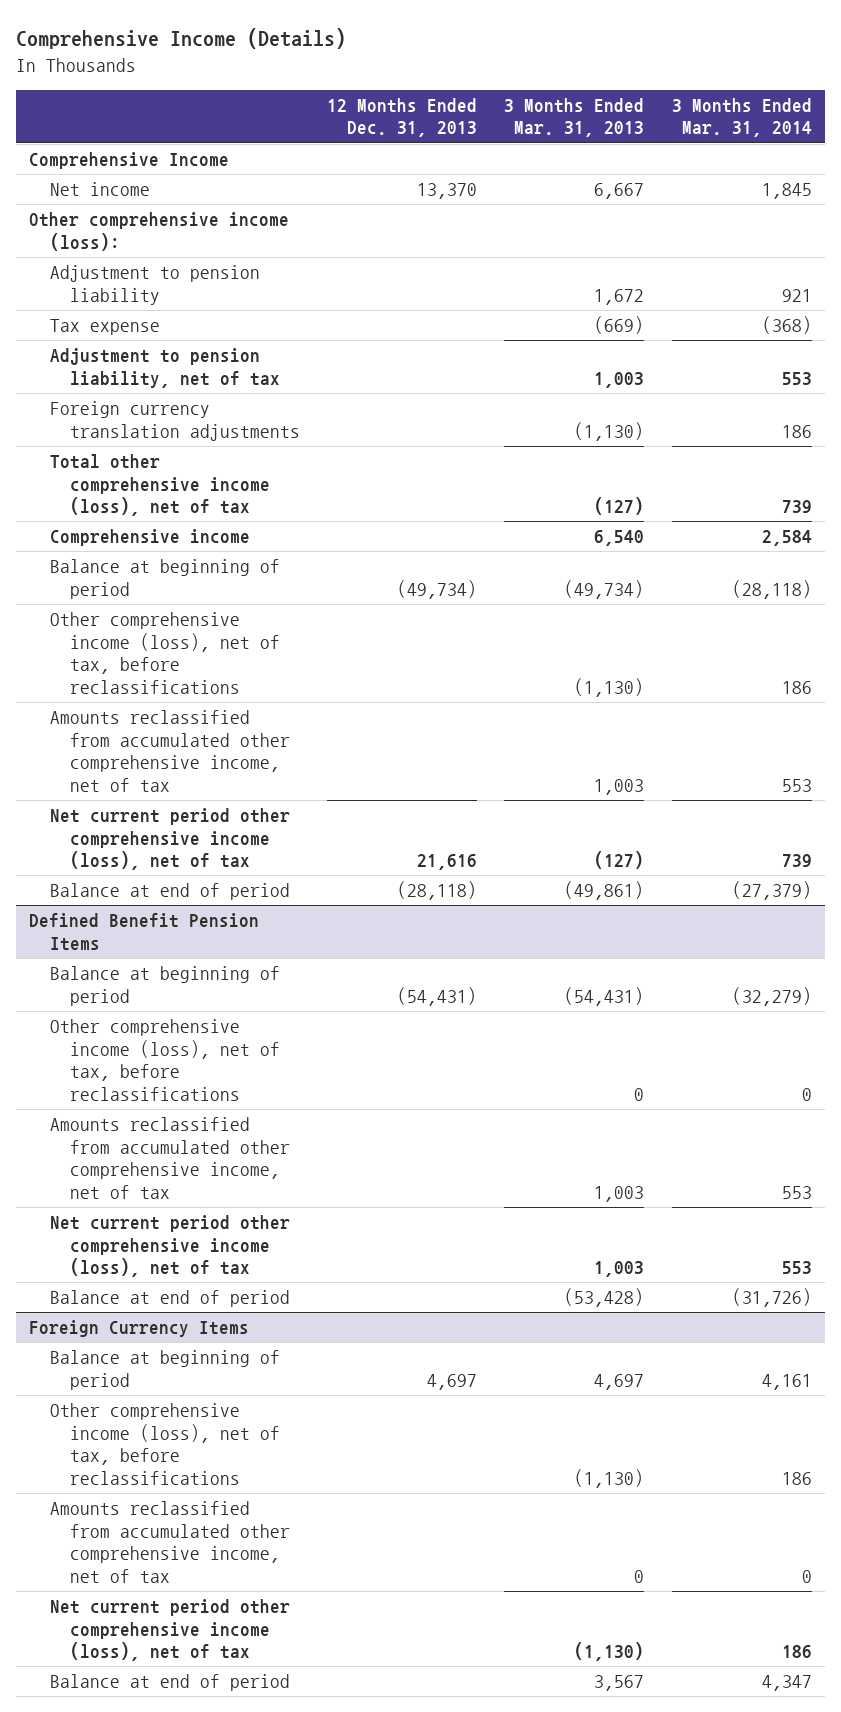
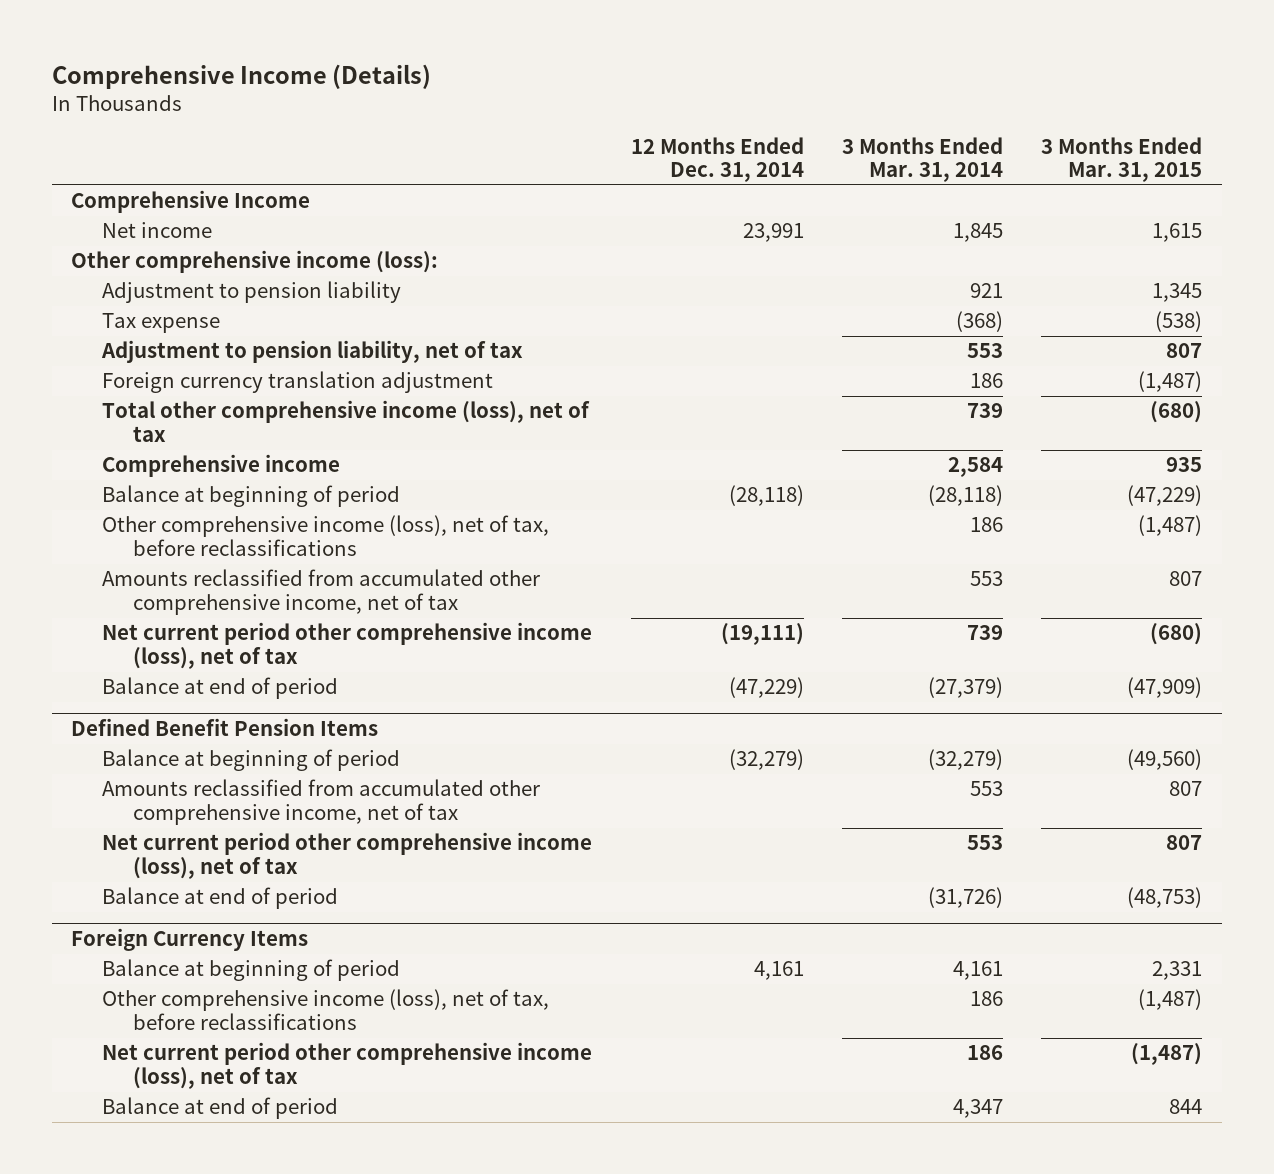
- | 12 Months Ended Dec. 31, 2013 | 3 Months Ended Mar. 31, 2013 | 3 Months Ended Mar. 31, 2014
+ | 12 Months Ended Dec. 31, 2014 | 3 Months Ended Mar. 31, 2014 | 3 Months Ended Mar. 31, 2015
- Foreign currency translation adjustments | | (1,130) | 186
+ Foreign currency translation adjustment | | 186 | (1,487)
@ Defined Benefit Pension Items
- Other comprehensive income (loss), net of tax, before reclassifications | | 0 | 0
@ Foreign Currency Items
- Amounts reclassified from accumulated other comprehensive income, net of tax | | 0 | 0

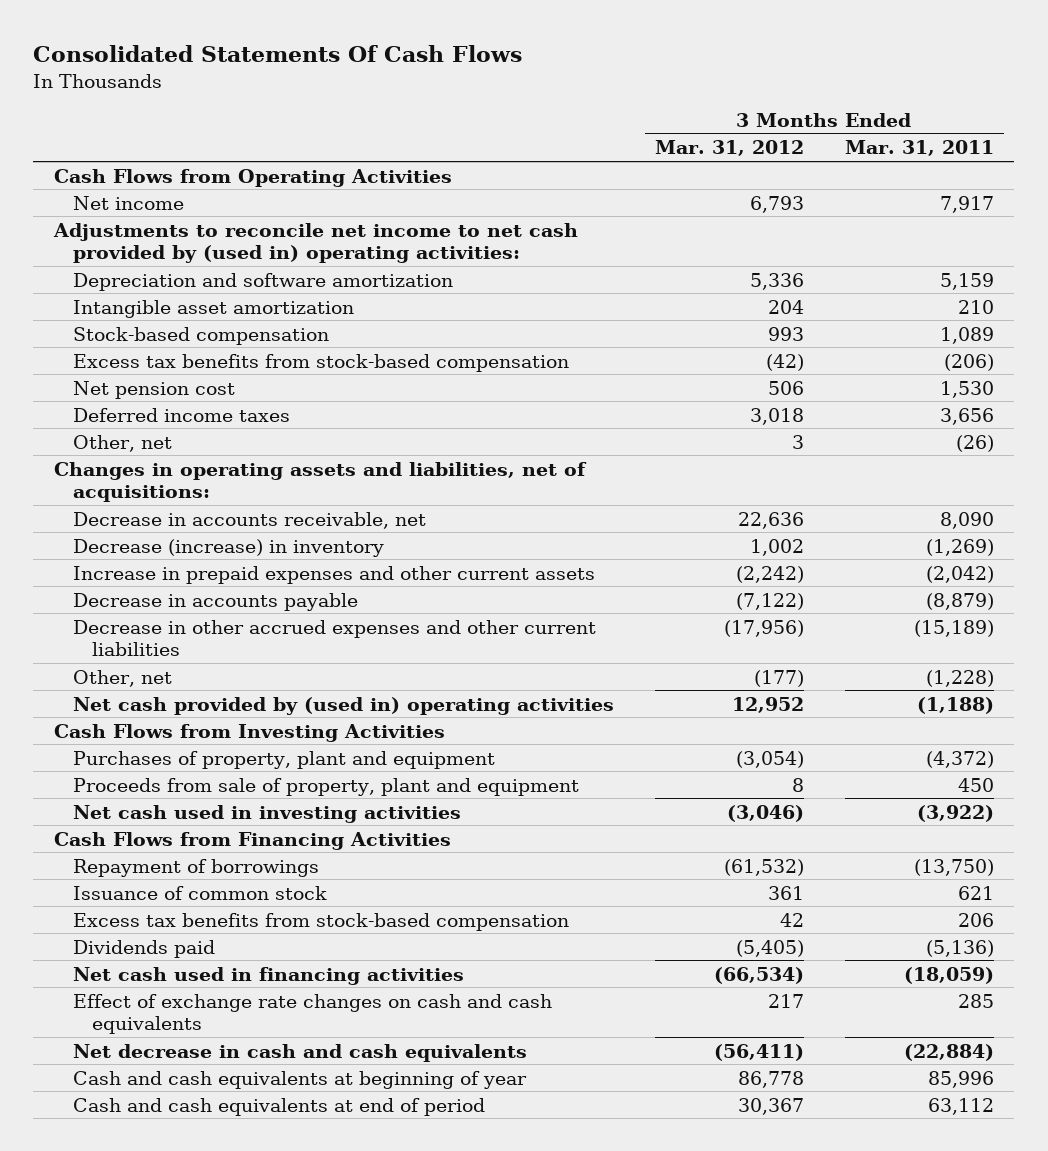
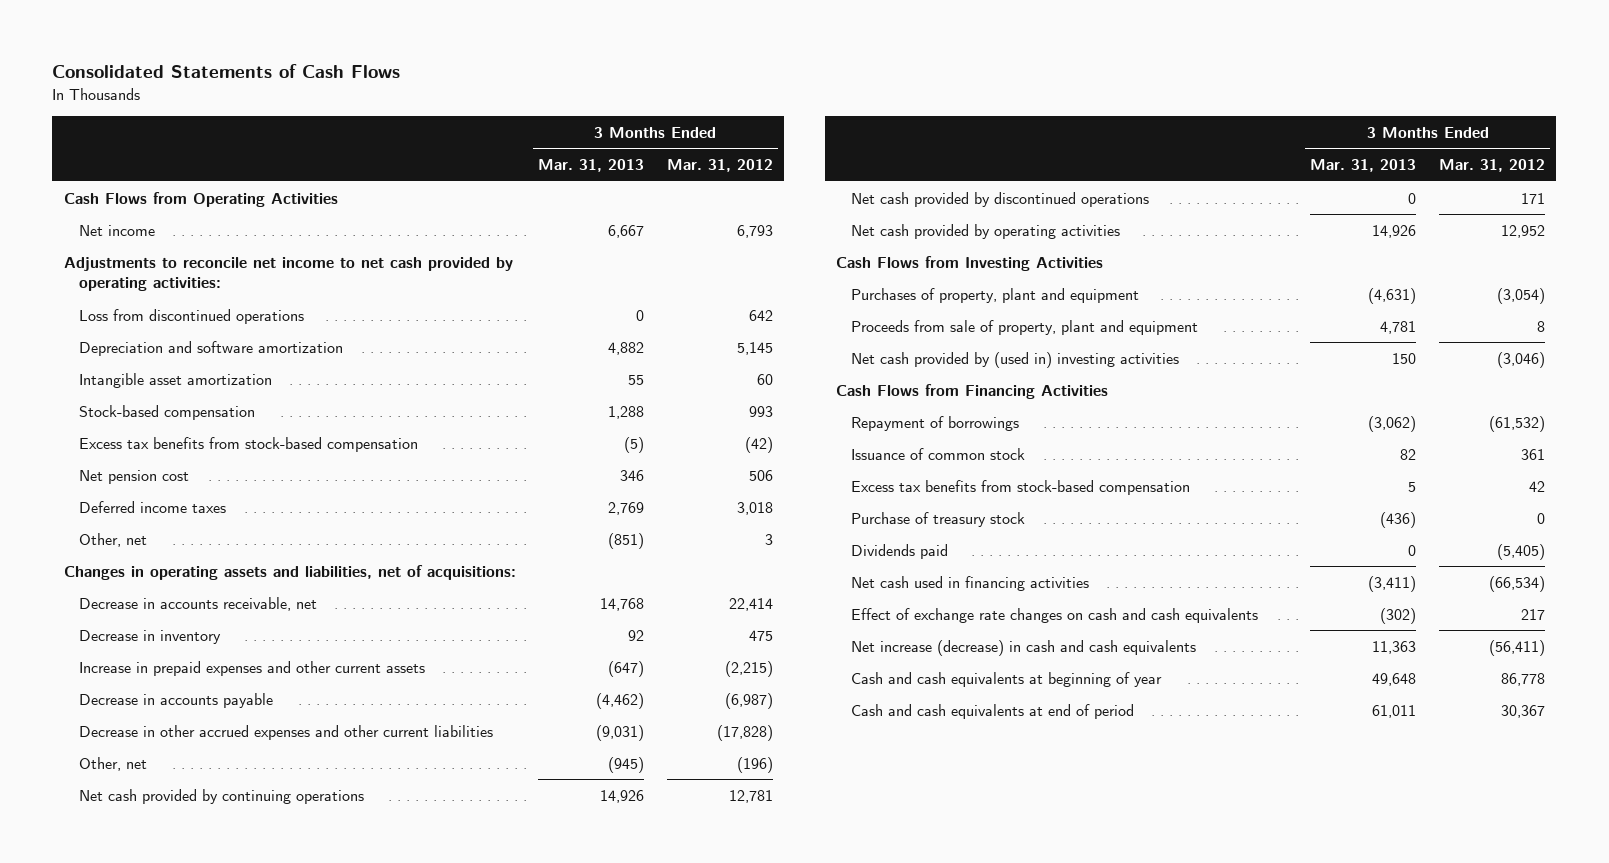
- Consolidated Statements Of Cash Flows
+ Consolidated Statements of Cash Flows
- | 3 Months Ended Mar. 31, 2012 | 3 Months Ended Mar. 31, 2011
+ | 3 Months Ended Mar. 31, 2013 | 3 Months Ended Mar. 31, 2012
- Adjustments to reconcile net income to net cash provided by (used in) operating activities:
- Depreciation and software amortization | 5,336 | 5,159
- Intangible asset amortization | 204 | 210
+ Adjustments to reconcile net income to net cash provided by operating activities:
+ Loss from discontinued operations | 0 | 642
+ Depreciation and software amortization | 4,882 | 5,145
+ Intangible asset amortization | 55 | 60
- Decrease in accounts receivable, net | 22,636 | 8,090
- Decrease (increase) in inventory | 1,002 | (1,269)
- Increase in prepaid expenses and other current assets | (2,242) | (2,042)
- Decrease in accounts payable | (7,122) | (8,879)
- Decrease in other accrued expenses and other current liabilities | (17,956) | (15,189)
- Other, net | (177) | (1,228)
- Net cash provided by (used in) operating activities | 12,952 | (1,188)
+ Decrease in accounts receivable, net | 14,768 | 22,414
+ Decrease in inventory | 92 | 475
+ Increase in prepaid expenses and other current assets | (647) | (2,215)
+ Decrease in accounts payable | (4,462) | (6,987)
+ Decrease in other accrued expenses and other current liabilities | (9,031) | (17,828)
+ Other, net | (945) | (196)
+ Net cash provided by continuing operations | 14,926 | 12,781
+ Net cash provided by discontinued operations | 0 | 171
+ Net cash provided by operating activities | 14,926 | 12,952
- Net cash used in investing activities | (3,046) | (3,922)
+ Net cash provided by (used in) investing activities | 150 | (3,046)
+ Purchase of treasury stock | (436) | 0
- Net decrease in cash and cash equivalents | (56,411) | (22,884)
+ Net increase (decrease) in cash and cash equivalents | 11,363 | (56,411)

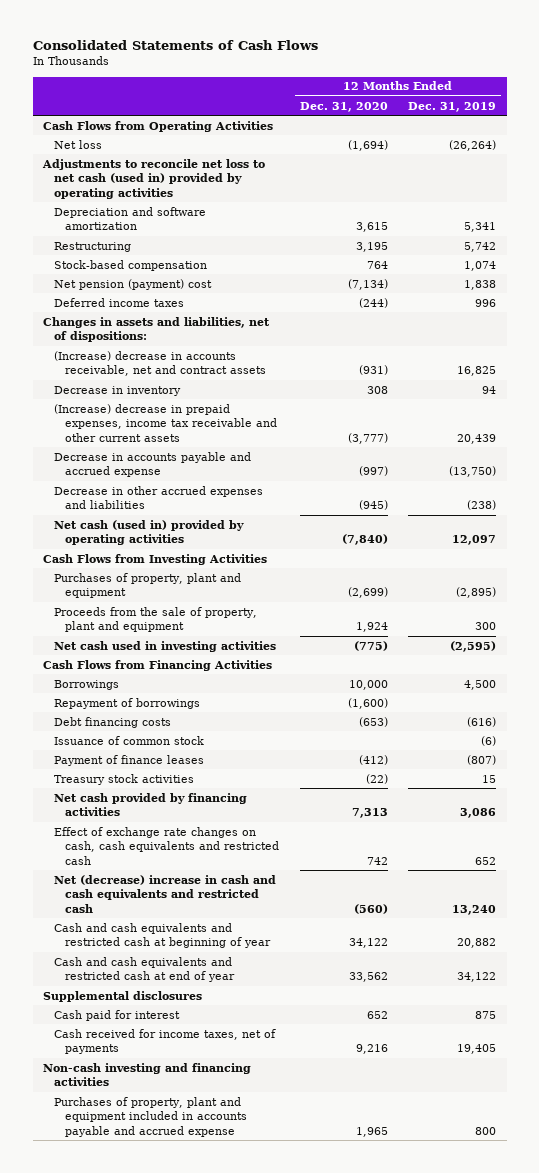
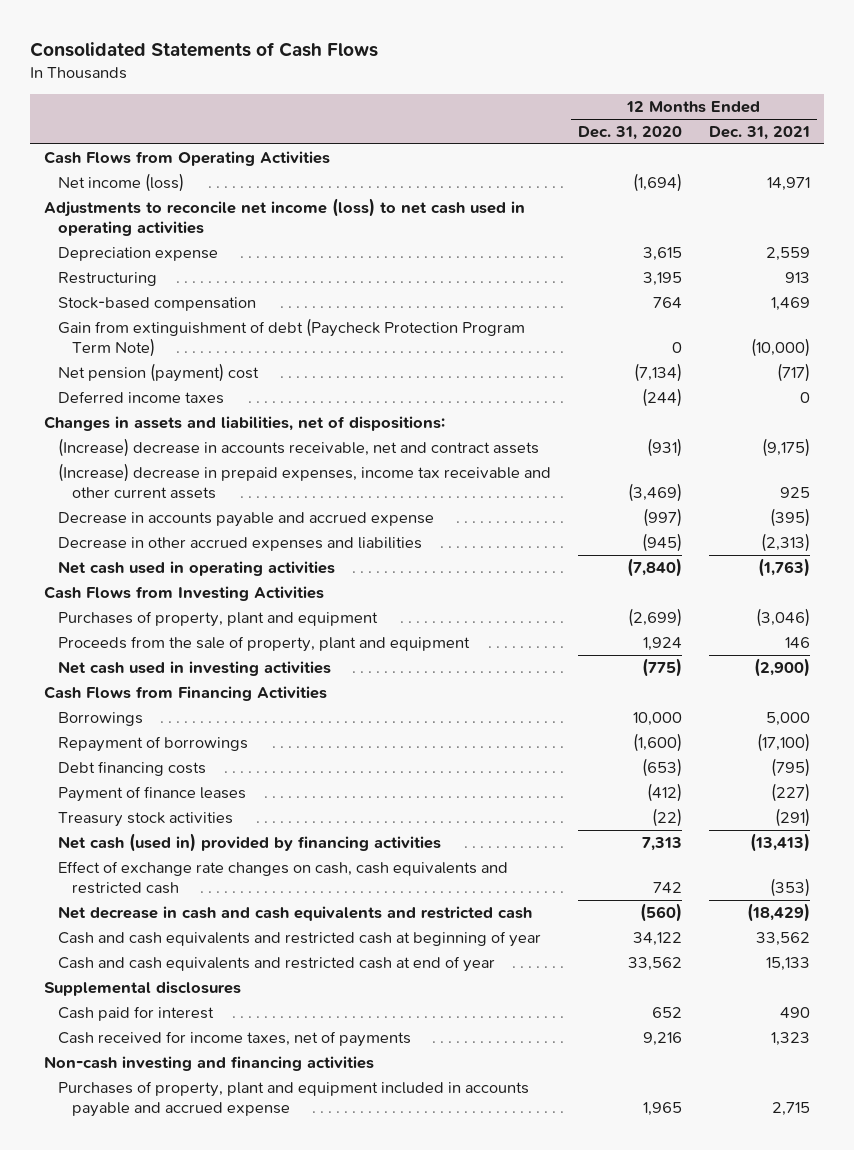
- | 12 Months Ended Dec. 31, 2020 | 12 Months Ended Dec. 31, 2019
+ | 12 Months Ended Dec. 31, 2020 | 12 Months Ended Dec. 31, 2021
- Net loss | (1,694) | (26,264)
- Adjustments to reconcile net loss to net cash (used in) provided by operating activities
- Depreciation and software amortization | 3,615 | 5,341
+ Net income (loss) | (1,694) | 14,971
+ Adjustments to reconcile net income (loss) to net cash used in operating activities
+ Depreciation expense | 3,615 | 2,559
+ Gain from extinguishment of debt (Paycheck Protection Program Term Note) | 0 | (10,000)
- Decrease in inventory | 308 | 94
- (Increase) decrease in prepaid expenses, income tax receivable and other current assets | (3,777) | 20,439
+ (Increase) decrease in prepaid expenses, income tax receivable and other current assets | (3,469) | 925
- Net cash (used in) provided by operating activities | (7,840) | 12,097
+ Net cash used in operating activities | (7,840) | (1,763)
- Issuance of common stock | | (6)
- Net cash provided by financing activities | 7,313 | 3,086
+ Net cash (used in) provided by financing activities | 7,313 | (13,413)
- Net (decrease) increase in cash and cash equivalents and restricted cash | (560) | 13,240
+ Net decrease in cash and cash equivalents and restricted cash | (560) | (18,429)

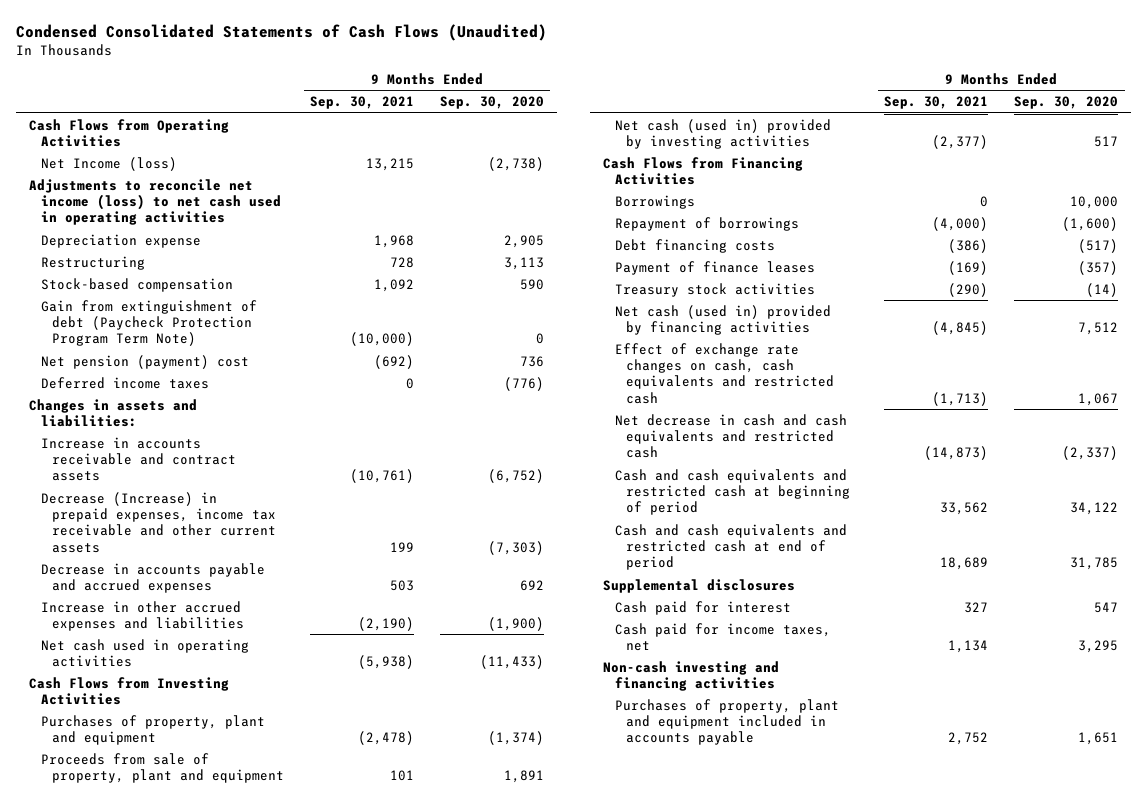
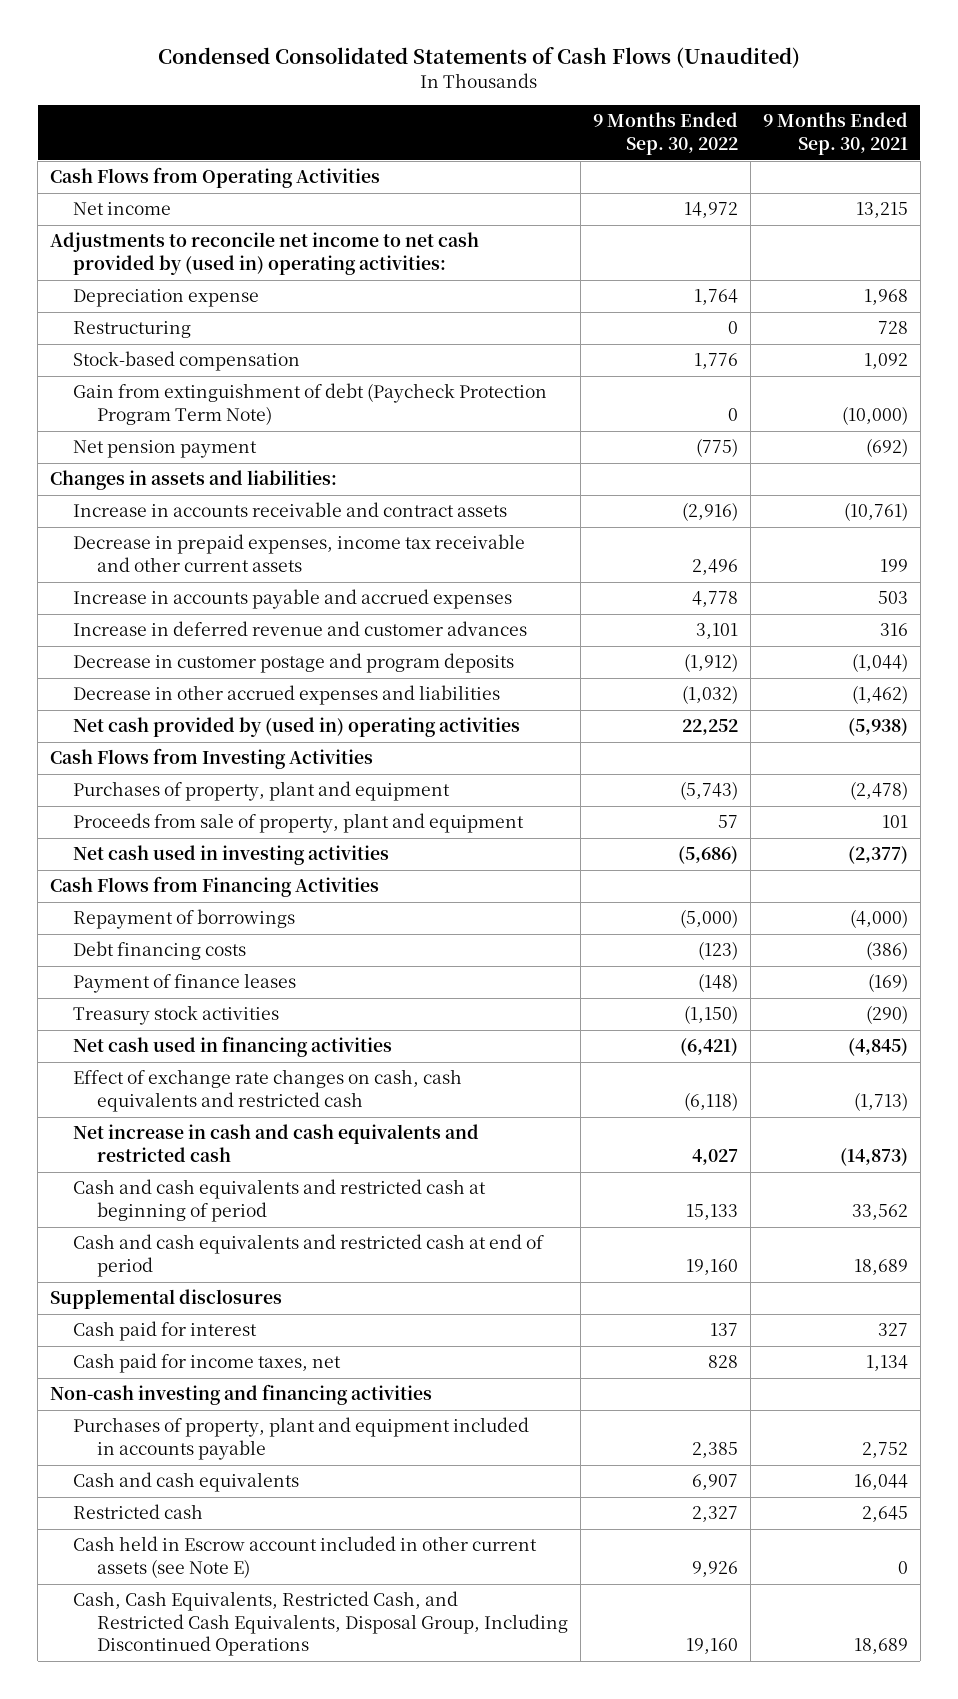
- | 9 Months Ended Sep. 30, 2021 | 9 Months Ended Sep. 30, 2020
+ | 9 Months Ended Sep. 30, 2022 | 9 Months Ended Sep. 30, 2021
- Net Income (loss) | 13,215 | (2,738)
- Adjustments to reconcile net income (loss) to net cash used in operating activities
+ Net income | 14,972 | 13,215
+ Adjustments to reconcile net income to net cash provided by (used in) operating activities:
- Net pension (payment) cost | (692) | 736
- Deferred income taxes | 0 | (776)
+ Net pension payment | (775) | (692)
- Decrease (Increase) in prepaid expenses, income tax receivable and other current assets | 199 | (7,303)
- Decrease in accounts payable and accrued expenses | 503 | 692
- Increase in other accrued expenses and liabilities | (2,190) | (1,900)
- Net cash used in operating activities | (5,938) | (11,433)
+ Decrease in prepaid expenses, income tax receivable and other current assets | 2,496 | 199
+ Increase in accounts payable and accrued expenses | 4,778 | 503
+ Increase in deferred revenue and customer advances | 3,101 | 316
+ Decrease in customer postage and program deposits | (1,912) | (1,044)
+ Decrease in other accrued expenses and liabilities | (1,032) | (1,462)
+ Net cash provided by (used in) operating activities | 22,252 | (5,938)
- Net cash (used in) provided by investing activities | (2,377) | 517
+ Net cash used in investing activities | (5,686) | (2,377)
- Borrowings | 0 | 10,000
- Net cash (used in) provided by financing activities | (4,845) | 7,512
+ Net cash used in financing activities | (6,421) | (4,845)
- Net decrease in cash and cash equivalents and restricted cash | (14,873) | (2,337)
+ Net increase in cash and cash equivalents and restricted cash | 4,027 | (14,873)
+ Cash and cash equivalents | 6,907 | 16,044
+ Restricted cash | 2,327 | 2,645
+ Cash held in Escrow account included in other current assets (see Note E) | 9,926 | 0
+ Cash, Cash Equivalents, Restricted Cash, and Restricted Cash Equivalents, Disposal Group, Including Discontinued Operations | 19,160 | 18,689

